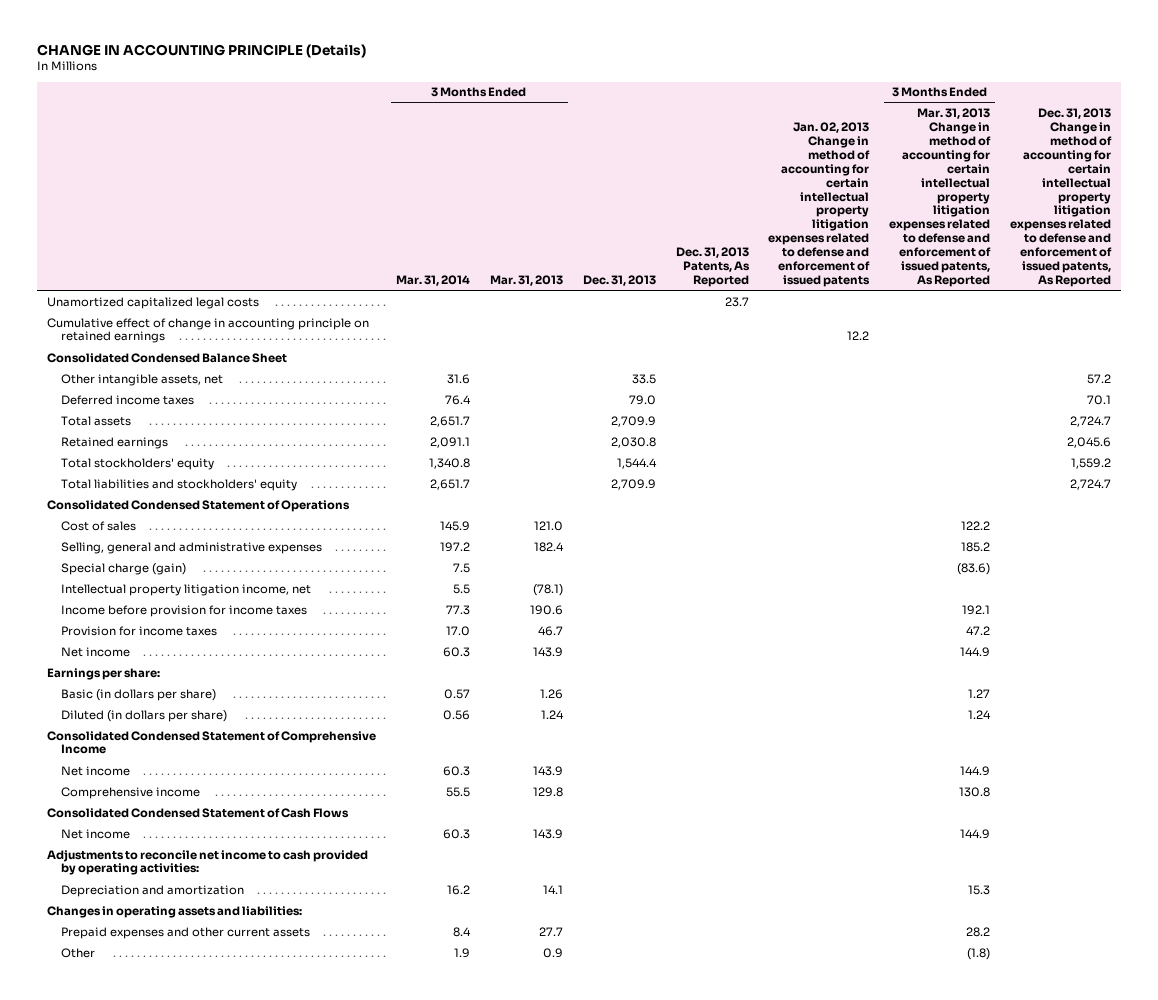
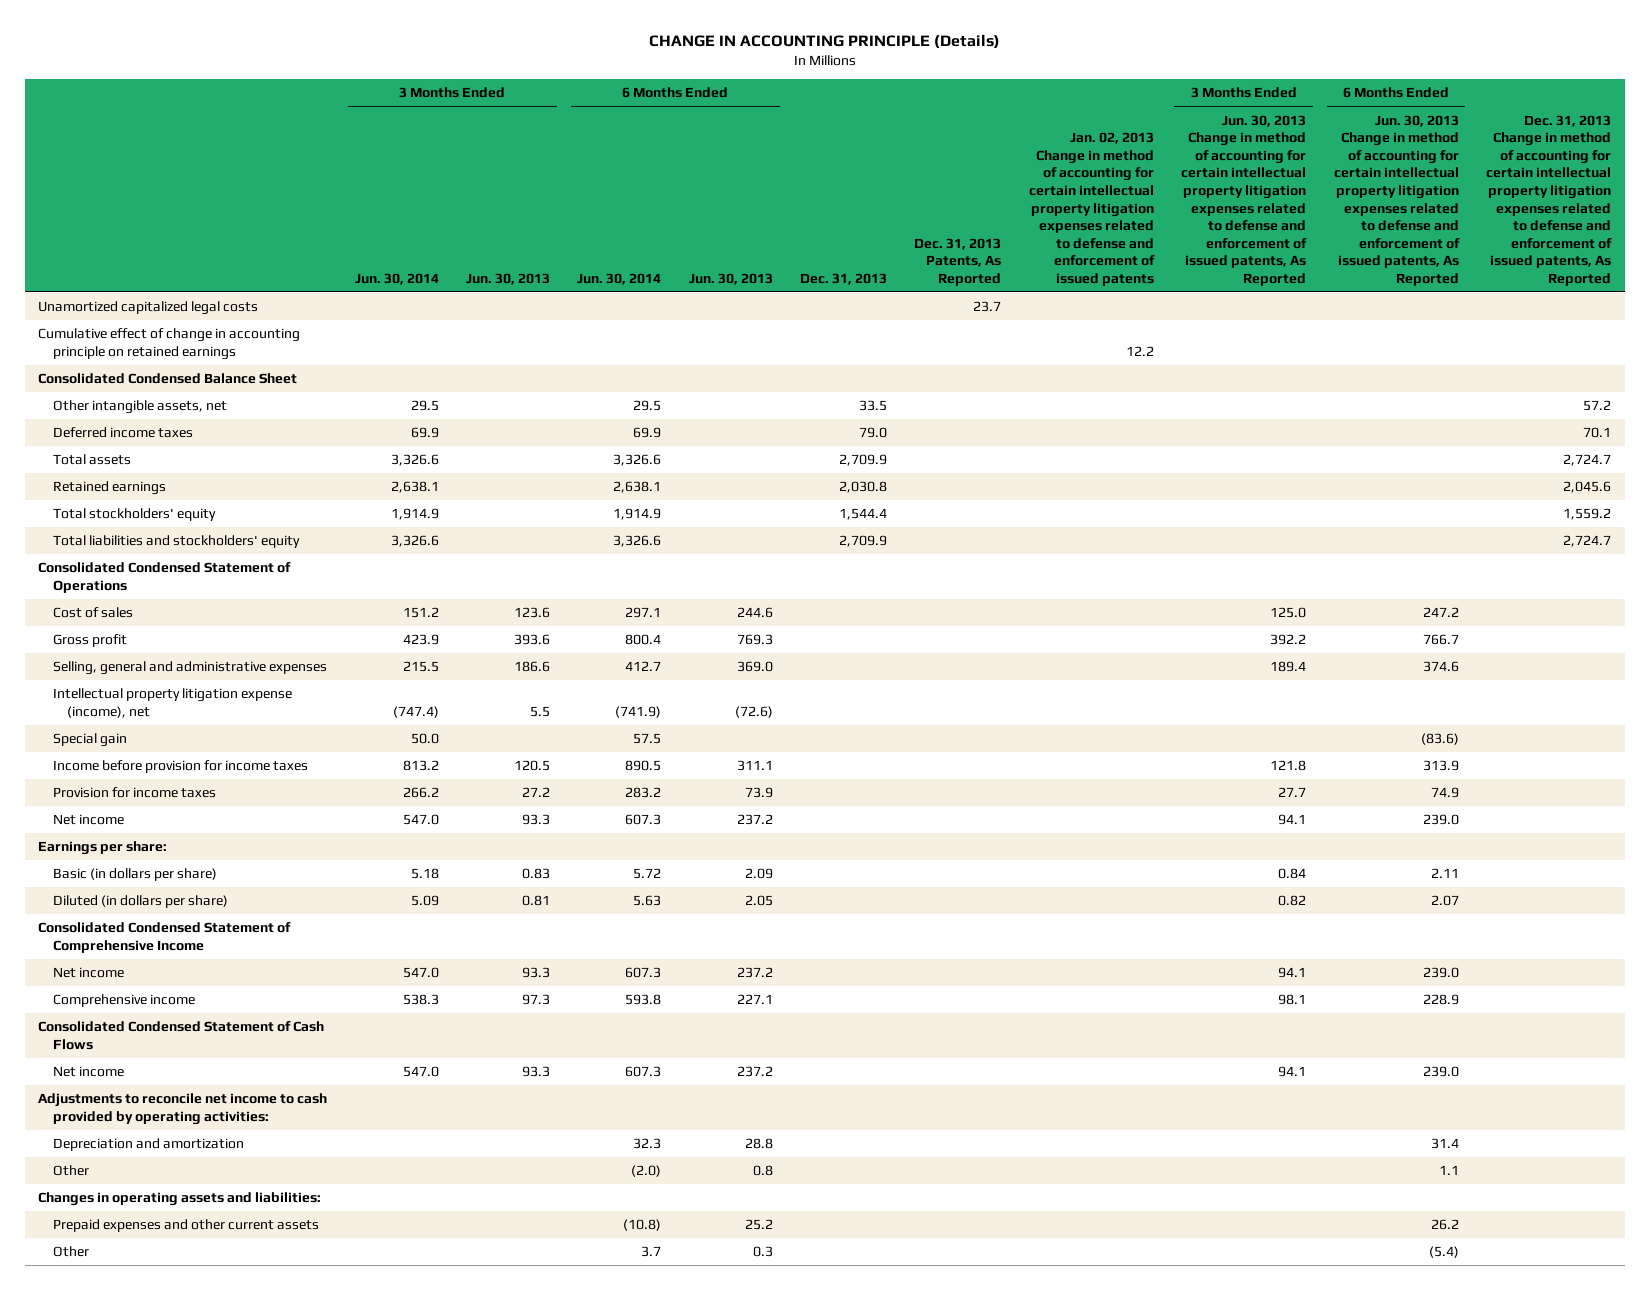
- | 3 Months Ended Mar. 31, 2014 | 3 Months Ended Mar. 31, 2013 | Dec. 31, 2013 | Dec. 31, 2013 Patents, As Reported | Jan. 02, 2013 Change in method of accounting for certain intellectual property litigation expenses related to defense and enforcement of issued patents | 3 Months Ended Mar. 31, 2013 Change in method of accounting for certain intellectual property litigation expenses related to defense and enforcement of issued patents, As Reported | Dec. 31, 2013 Change in method of accounting for certain intellectual property litigation expenses related to defense and enforcement of issued patents, As Reported
+ | 3 Months Ended Jun. 30, 2014 | 3 Months Ended Jun. 30, 2013 | 6 Months Ended Jun. 30, 2014 | 6 Months Ended Jun. 30, 2013 | Dec. 31, 2013 | Dec. 31, 2013 Patents, As Reported | Jan. 02, 2013 Change in method of accounting for certain intellectual property litigation expenses related to defense and enforcement of issued patents | 3 Months Ended Jun. 30, 2013 Change in method of accounting for certain intellectual property litigation expenses related to defense and enforcement of issued patents, As Reported | 6 Months Ended Jun. 30, 2013 Change in method of accounting for certain intellectual property litigation expenses related to defense and enforcement of issued patents, As Reported | Dec. 31, 2013 Change in method of accounting for certain intellectual property litigation expenses related to defense and enforcement of issued patents, As Reported
+ Gross profit | 423.9 | 393.6 | 800.4 | 769.3 | | | | 392.2 | 766.7 |
- Special charge (gain) | 7.5 | | | | | (83.6) |
- Intellectual property litigation income, net | 5.5 | (78.1) | | | | |
+ Intellectual property litigation expense (income), net | (747.4) | 5.5 | (741.9) | (72.6) | | | | | |
+ Special gain | 50.0 | | 57.5 | | | | | | (83.6) |
+ Other | | | (2.0) | 0.8 | | | | | 1.1 |

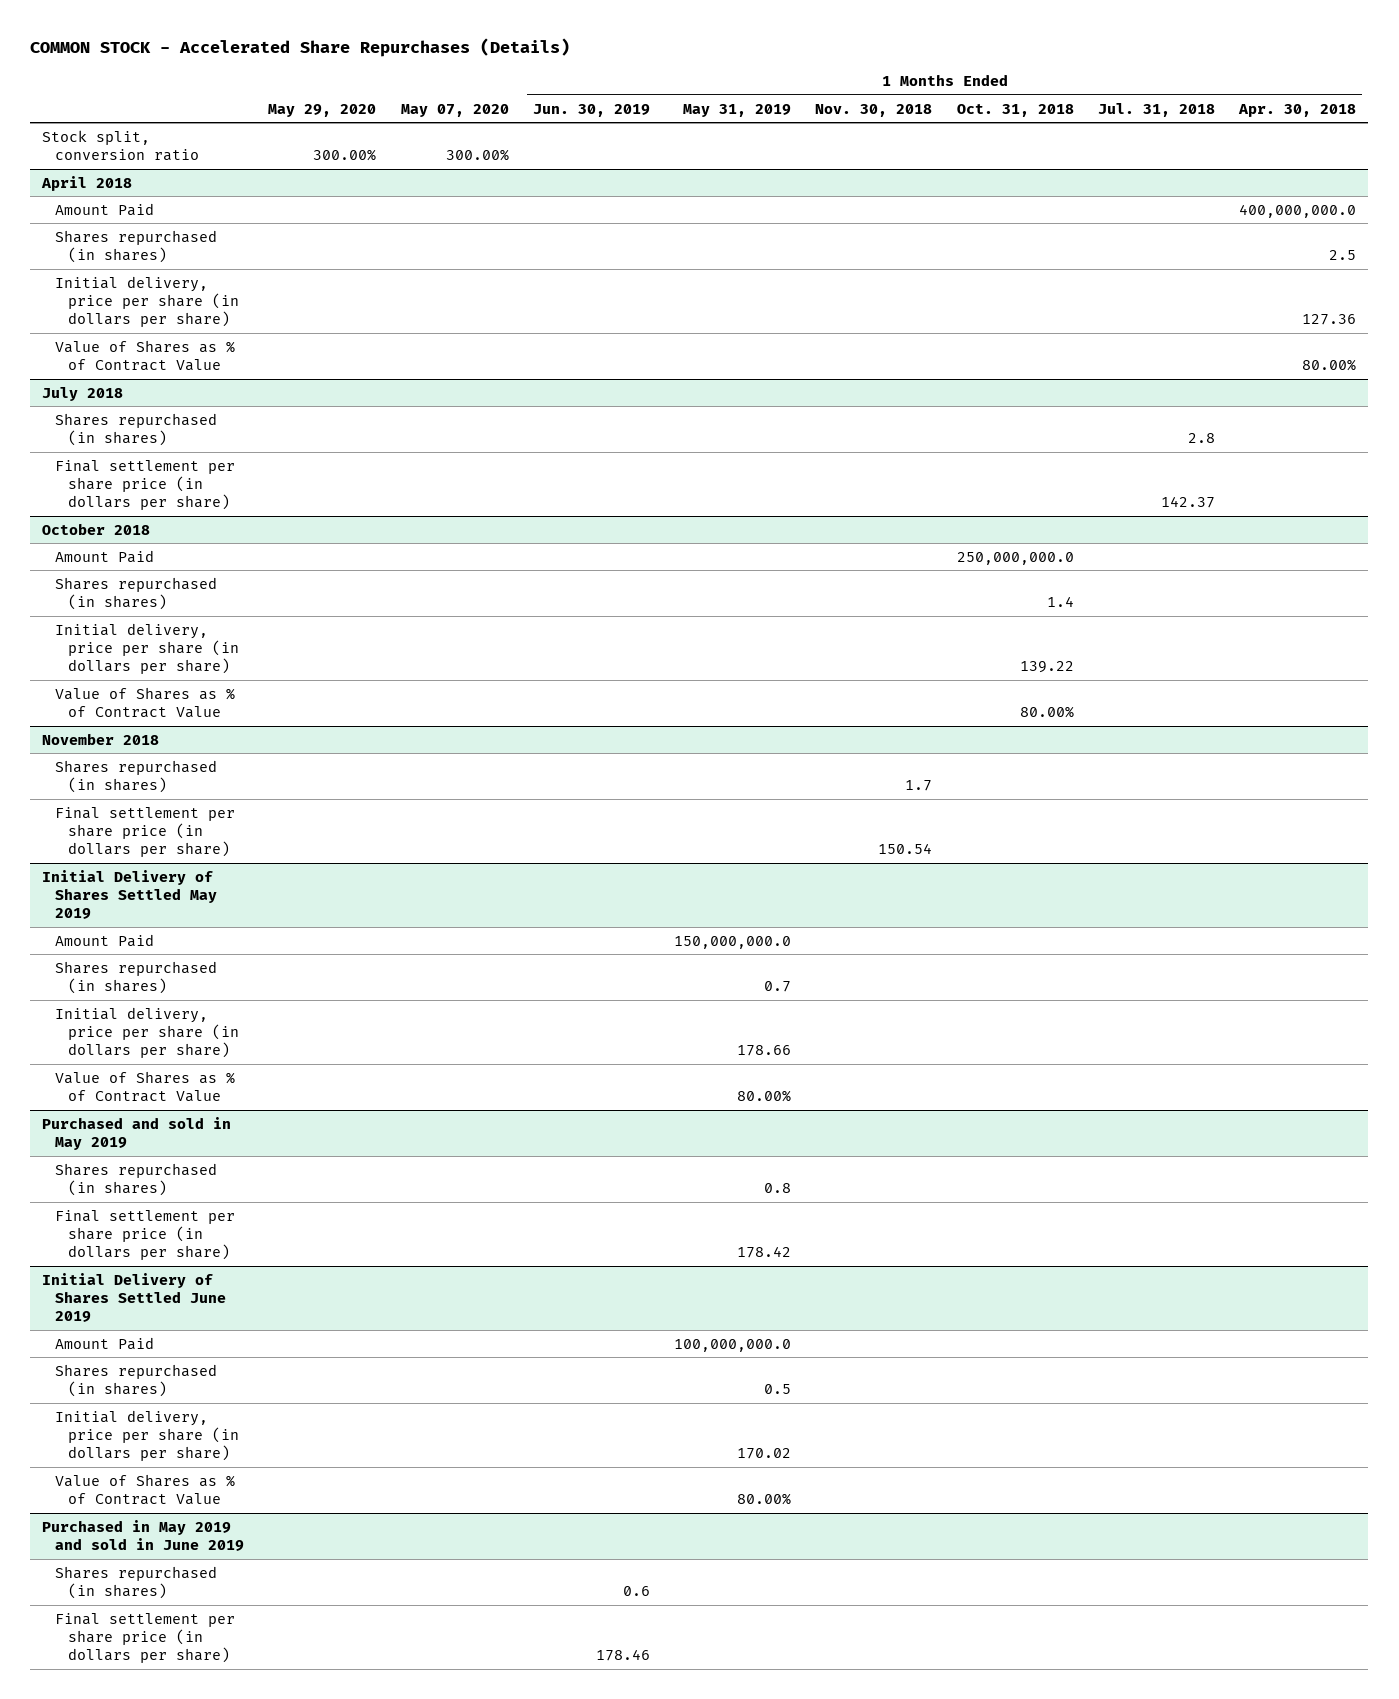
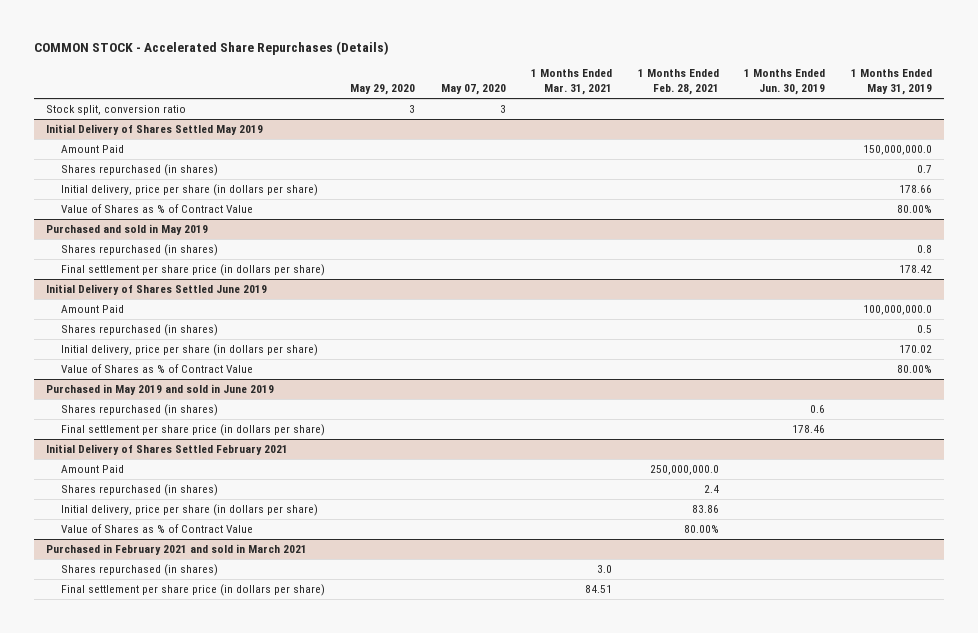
- | May 29, 2020 | May 07, 2020 | 1 Months Ended Jun. 30, 2019 | 1 Months Ended May 31, 2019 | 1 Months Ended Nov. 30, 2018 | 1 Months Ended Oct. 31, 2018 | 1 Months Ended Jul. 31, 2018 | 1 Months Ended Apr. 30, 2018
+ | May 29, 2020 | May 07, 2020 | 1 Months Ended Mar. 31, 2021 | 1 Months Ended Feb. 28, 2021 | 1 Months Ended Jun. 30, 2019 | 1 Months Ended May 31, 2019
- Stock split, conversion ratio | 300.00% | 300.00% | | | | | |
- April 2018
- Amount Paid | | | | | | | | 400,000,000.0
- Shares repurchased (in shares) | | | | | | | | 2.5
- Initial delivery, price per share (in dollars per share) | | | | | | | | 127.36
- Value of Shares as % of Contract Value | | | | | | | | 80.00%
- July 2018
- Shares repurchased (in shares) | | | | | | | 2.8 |
- Final settlement per share price (in dollars per share) | | | | | | | 142.37 |
- October 2018
- Amount Paid | | | | | | 250,000,000.0 | |
- Shares repurchased (in shares) | | | | | | 1.4 | |
- Initial delivery, price per share (in dollars per share) | | | | | | 139.22 | |
- Value of Shares as % of Contract Value | | | | | | 80.00% | |
- November 2018
- Shares repurchased (in shares) | | | | | 1.7 | | |
- Final settlement per share price (in dollars per share) | | | | | 150.54 | | |
+ Stock split, conversion ratio | 3 | 3 | | | |
+ Initial Delivery of Shares Settled February 2021
+ Amount Paid | | | | 250,000,000.0 | |
+ Shares repurchased (in shares) | | | | 2.4 | |
+ Initial delivery, price per share (in dollars per share) | | | | 83.86 | |
+ Value of Shares as % of Contract Value | | | | 80.00% | |
+ Purchased in February 2021 and sold in March 2021
+ Shares repurchased (in shares) | | | 3.0 | | |
+ Final settlement per share price (in dollars per share) | | | 84.51 | | |

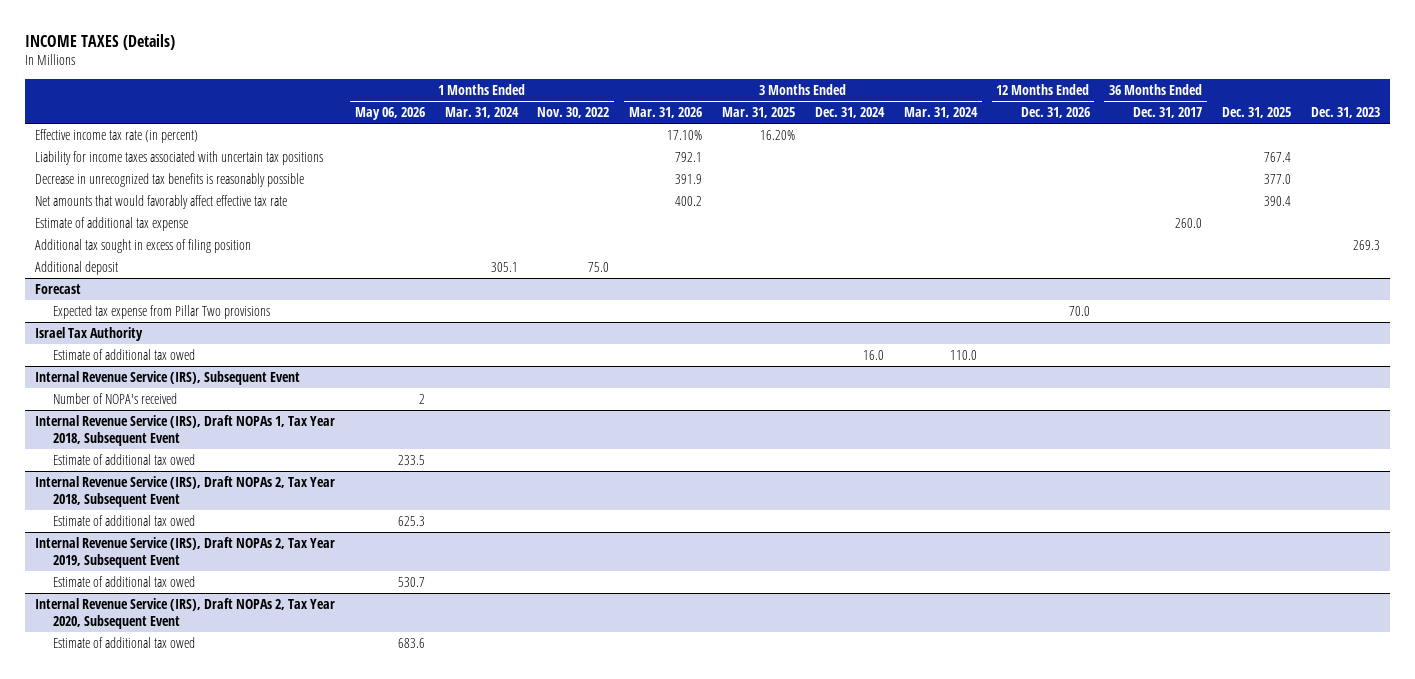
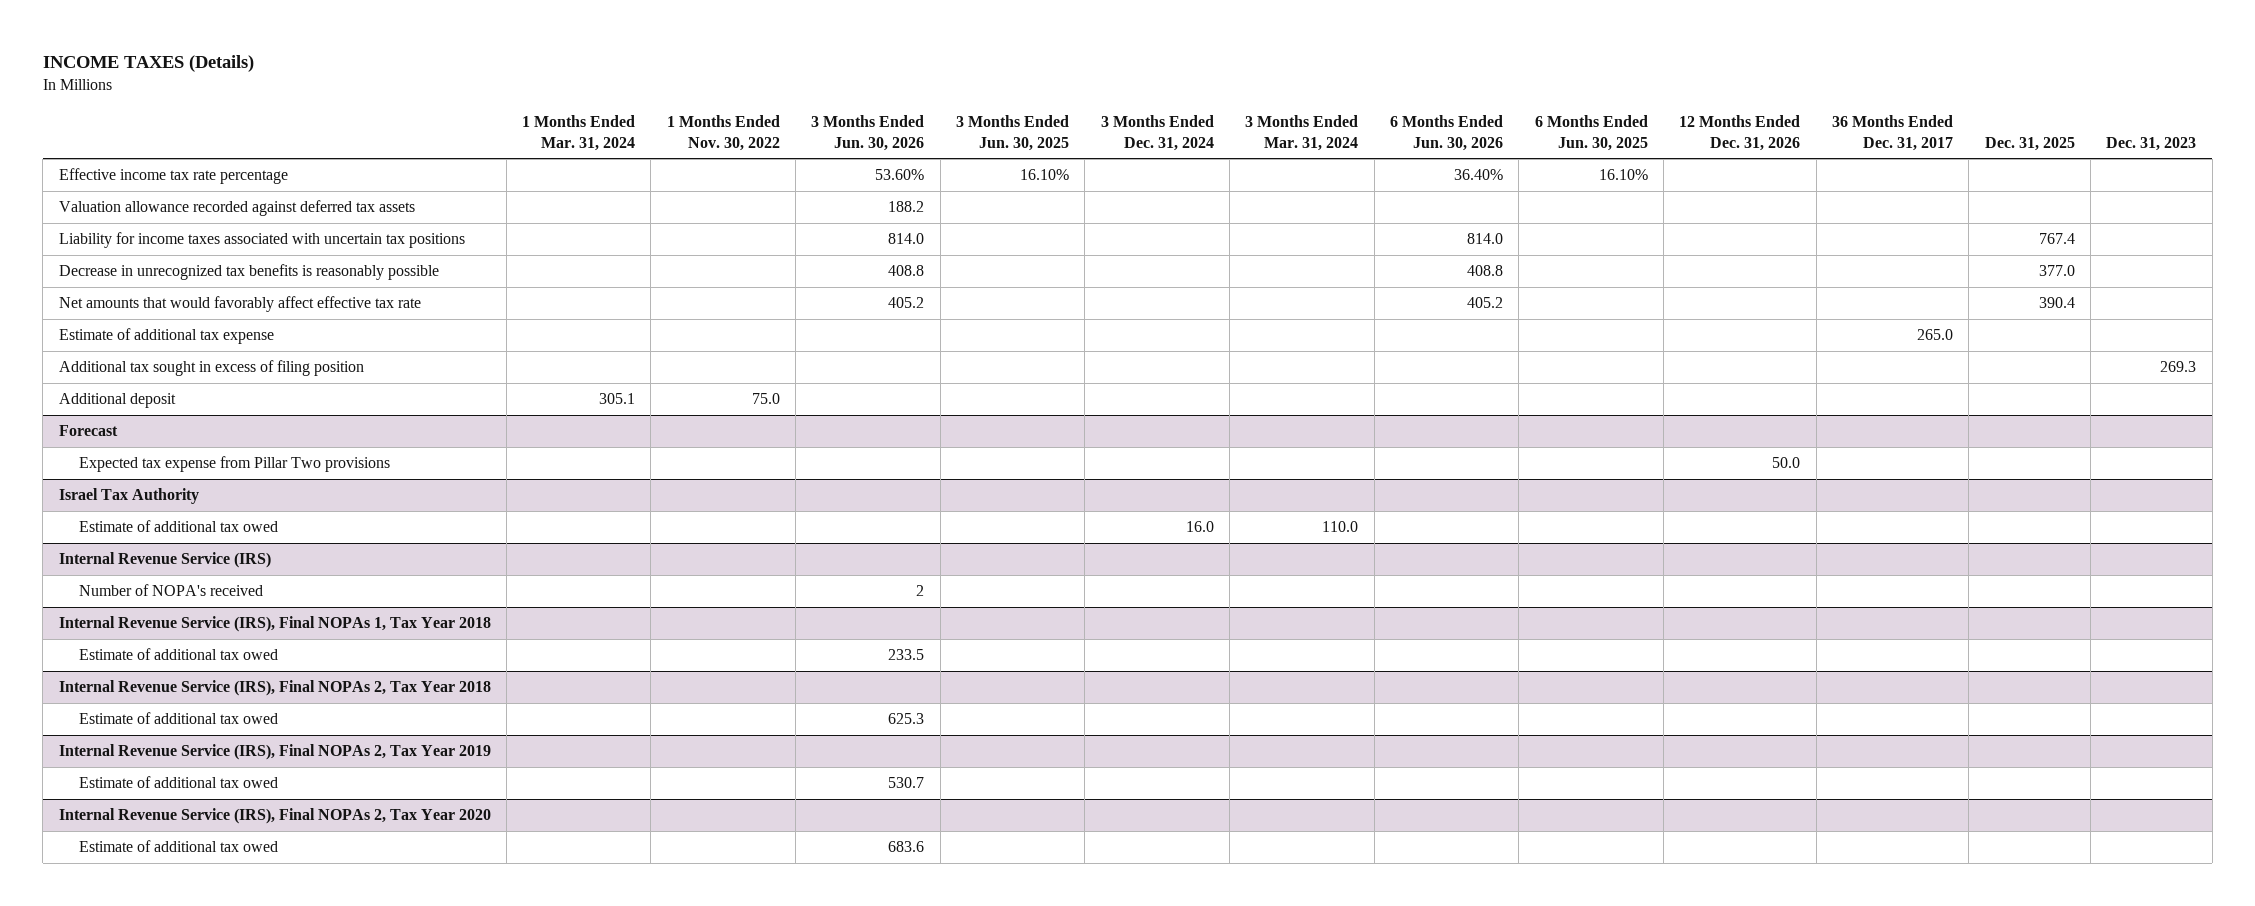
- | 1 Months Ended May 06, 2026 | 1 Months Ended Mar. 31, 2024 | 1 Months Ended Nov. 30, 2022 | 3 Months Ended Mar. 31, 2026 | 3 Months Ended Mar. 31, 2025 | 3 Months Ended Dec. 31, 2024 | 3 Months Ended Mar. 31, 2024 | 12 Months Ended Dec. 31, 2026 | 36 Months Ended Dec. 31, 2017 | Dec. 31, 2025 | Dec. 31, 2023
+ | 1 Months Ended Mar. 31, 2024 | 1 Months Ended Nov. 30, 2022 | 3 Months Ended Jun. 30, 2026 | 3 Months Ended Jun. 30, 2025 | 3 Months Ended Dec. 31, 2024 | 3 Months Ended Mar. 31, 2024 | 6 Months Ended Jun. 30, 2026 | 6 Months Ended Jun. 30, 2025 | 12 Months Ended Dec. 31, 2026 | 36 Months Ended Dec. 31, 2017 | Dec. 31, 2025 | Dec. 31, 2023
- Effective income tax rate (in percent) | | | | 17.10% | 16.20% | | | | | |
+ Effective income tax rate percentage | | | 53.60% | 16.10% | | | 36.40% | 16.10% | | | |
+ Valuation allowance recorded against deferred tax assets | | | 188.2 | | | | | | | | |
- Estimate of additional tax expense | | | | | | | | | 260.0 | |
+ Estimate of additional tax expense | | | | | | | | | | 265.0 | |
@ Forecast
- Expected tax expense from Pillar Two provisions | | | | | | | | 70.0 | | |
+ Expected tax expense from Pillar Two provisions | | | | | | | | | 50.0 | | |
- Internal Revenue Service (IRS), Subsequent Event
+ Internal Revenue Service (IRS)
- Internal Revenue Service (IRS), Draft NOPAs 1, Tax Year 2018, Subsequent Event
+ Internal Revenue Service (IRS), Final NOPAs 1, Tax Year 2018
- Internal Revenue Service (IRS), Draft NOPAs 2, Tax Year 2018, Subsequent Event
+ Internal Revenue Service (IRS), Final NOPAs 2, Tax Year 2018
- Internal Revenue Service (IRS), Draft NOPAs 2, Tax Year 2019, Subsequent Event
+ Internal Revenue Service (IRS), Final NOPAs 2, Tax Year 2019
- Internal Revenue Service (IRS), Draft NOPAs 2, Tax Year 2020, Subsequent Event
+ Internal Revenue Service (IRS), Final NOPAs 2, Tax Year 2020

